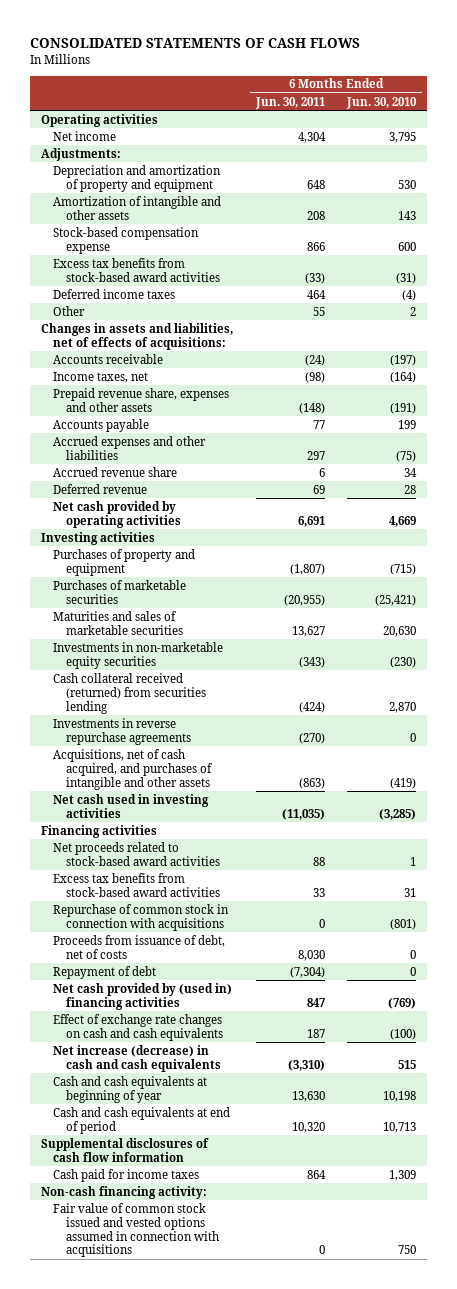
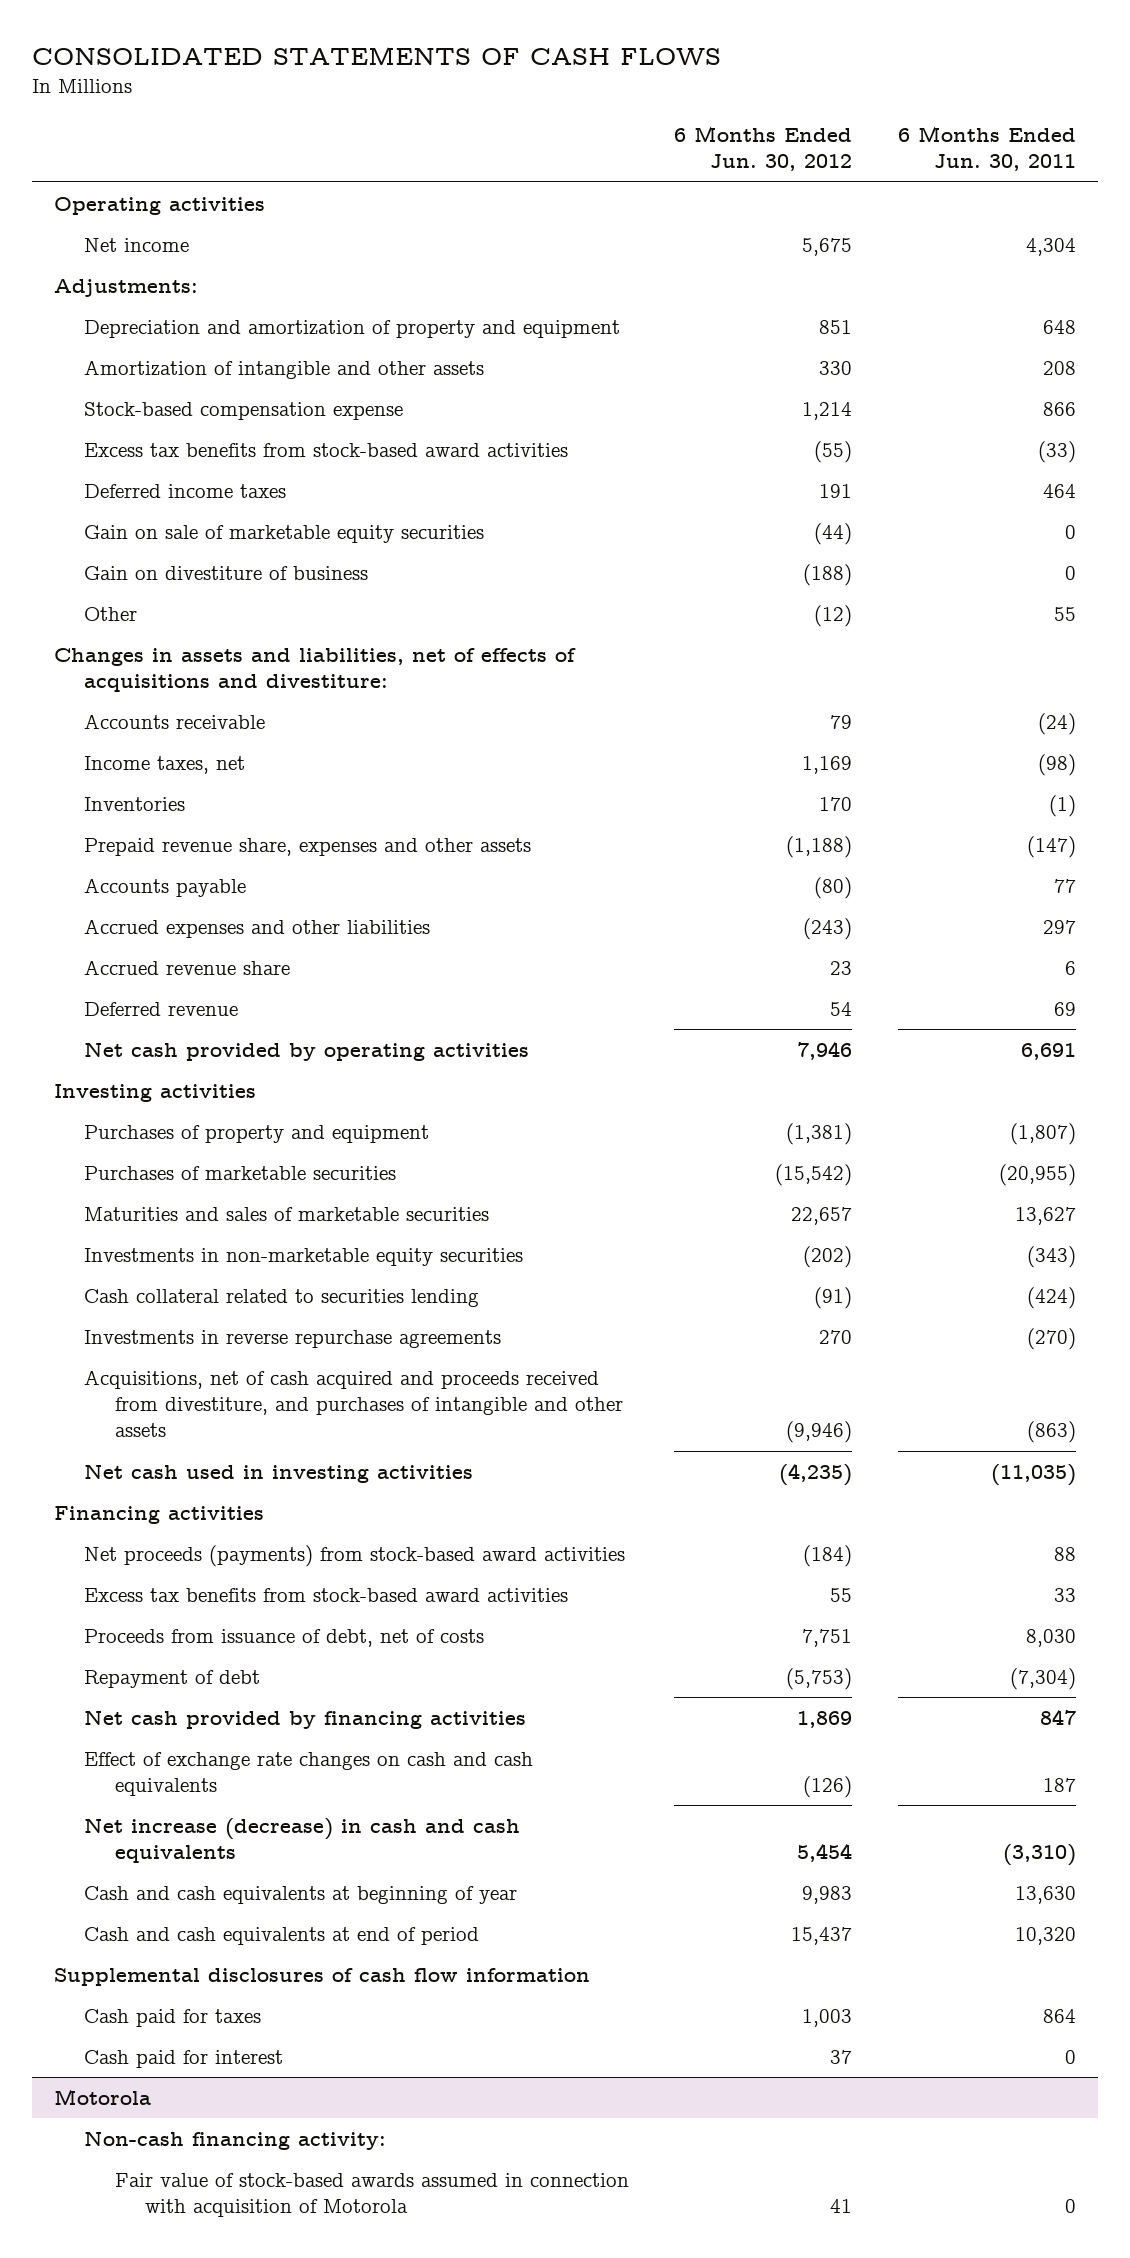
- | 6 Months Ended Jun. 30, 2011 | 6 Months Ended Jun. 30, 2010
+ | 6 Months Ended Jun. 30, 2012 | 6 Months Ended Jun. 30, 2011
+ Gain on sale of marketable equity securities | (44) | 0
+ Gain on divestiture of business | (188) | 0
- Changes in assets and liabilities, net of effects of acquisitions:
+ Changes in assets and liabilities, net of effects of acquisitions and divestiture:
- Prepaid revenue share, expenses and other assets | (148) | (191)
+ Inventories | 170 | (1)
+ Prepaid revenue share, expenses and other assets | (1,188) | (147)
- Cash collateral received (returned) from securities lending | (424) | 2,870
+ Cash collateral related to securities lending | (91) | (424)
- Acquisitions, net of cash acquired, and purchases of intangible and other assets | (863) | (419)
+ Acquisitions, net of cash acquired and proceeds received from divestiture, and purchases of intangible and other assets | (9,946) | (863)
- Net proceeds related to stock-based award activities | 88 | 1
+ Net proceeds (payments) from stock-based award activities | (184) | 88
- Repurchase of common stock in connection with acquisitions | 0 | (801)
- Net cash provided by (used in) financing activities | 847 | (769)
+ Net cash provided by financing activities | 1,869 | 847
- Cash paid for income taxes | 864 | 1,309
+ Cash paid for taxes | 1,003 | 864
+ Cash paid for interest | 37 | 0
+ Motorola
- Fair value of common stock issued and vested options assumed in connection with acquisitions | 0 | 750
+ Fair value of stock-based awards assumed in connection with acquisition of Motorola | 41 | 0

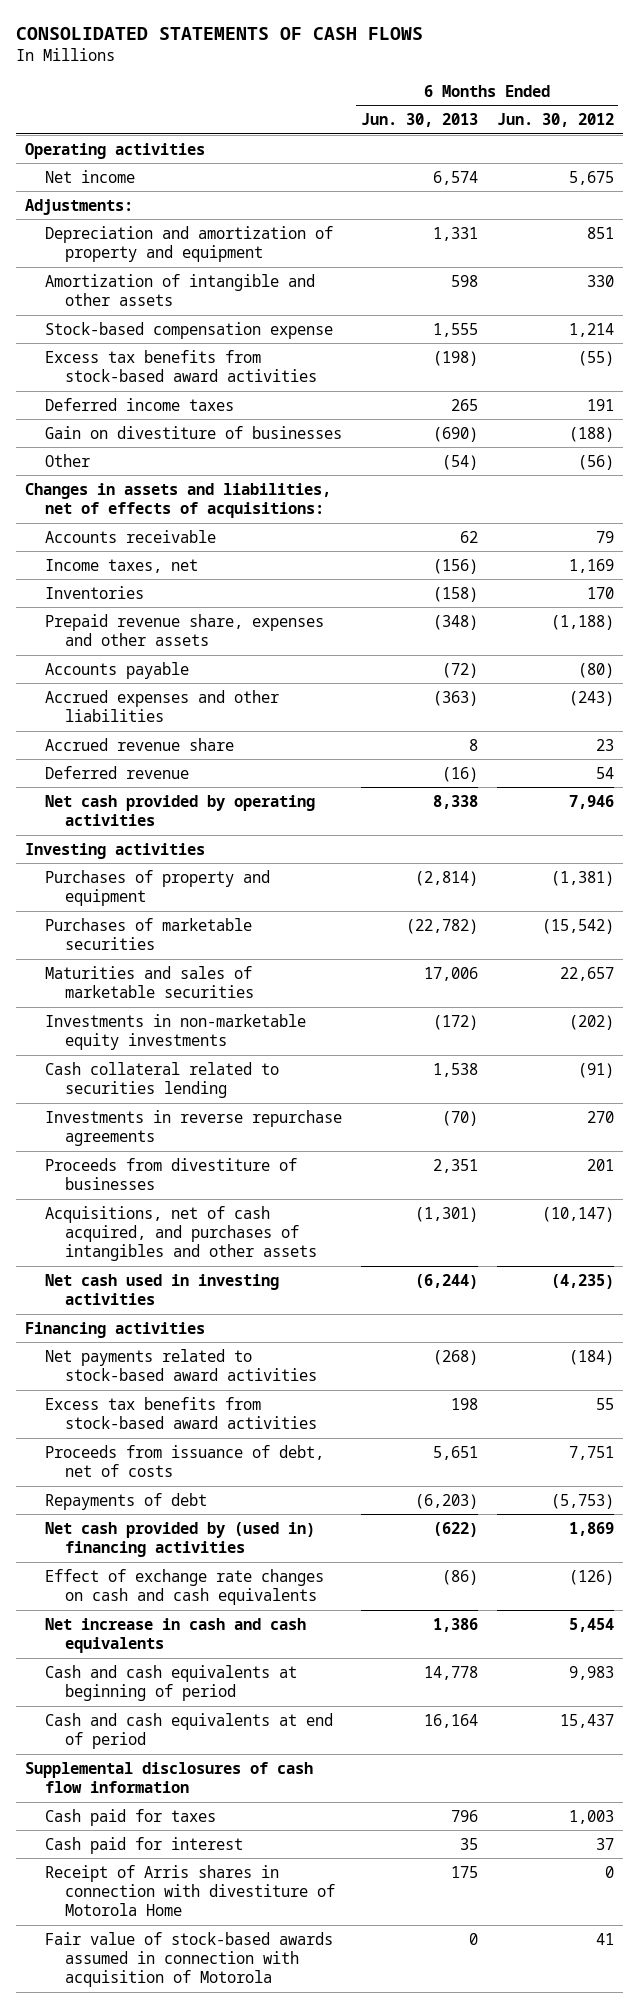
- | 6 Months Ended Jun. 30, 2012 | 6 Months Ended Jun. 30, 2011
+ | 6 Months Ended Jun. 30, 2013 | 6 Months Ended Jun. 30, 2012
- Gain on sale of marketable equity securities | (44) | 0
- Gain on divestiture of business | (188) | 0
- Other | (12) | 55
- Changes in assets and liabilities, net of effects of acquisitions and divestiture:
+ Gain on divestiture of businesses | (690) | (188)
+ Other | (54) | (56)
+ Changes in assets and liabilities, net of effects of acquisitions:
- Investments in non-marketable equity securities | (202) | (343)
+ Investments in non-marketable equity investments | (172) | (202)
- Acquisitions, net of cash acquired and proceeds received from divestiture, and purchases of intangible and other assets | (9,946) | (863)
+ Proceeds from divestiture of businesses | 2,351 | 201
+ Acquisitions, net of cash acquired, and purchases of intangibles and other assets | (1,301) | (10,147)
- Net proceeds (payments) from stock-based award activities | (184) | 88
+ Net payments related to stock-based award activities | (268) | (184)
- Repayment of debt | (5,753) | (7,304)
- Net cash provided by financing activities | 1,869 | 847
+ Repayments of debt | (6,203) | (5,753)
+ Net cash provided by (used in) financing activities | (622) | 1,869
- Net increase (decrease) in cash and cash equivalents | 5,454 | (3,310)
- Cash and cash equivalents at beginning of year | 9,983 | 13,630
+ Net increase in cash and cash equivalents | 1,386 | 5,454
+ Cash and cash equivalents at beginning of period | 14,778 | 9,983
- Motorola
- Non-cash financing activity:
+ Receipt of Arris shares in connection with divestiture of Motorola Home | 175 | 0

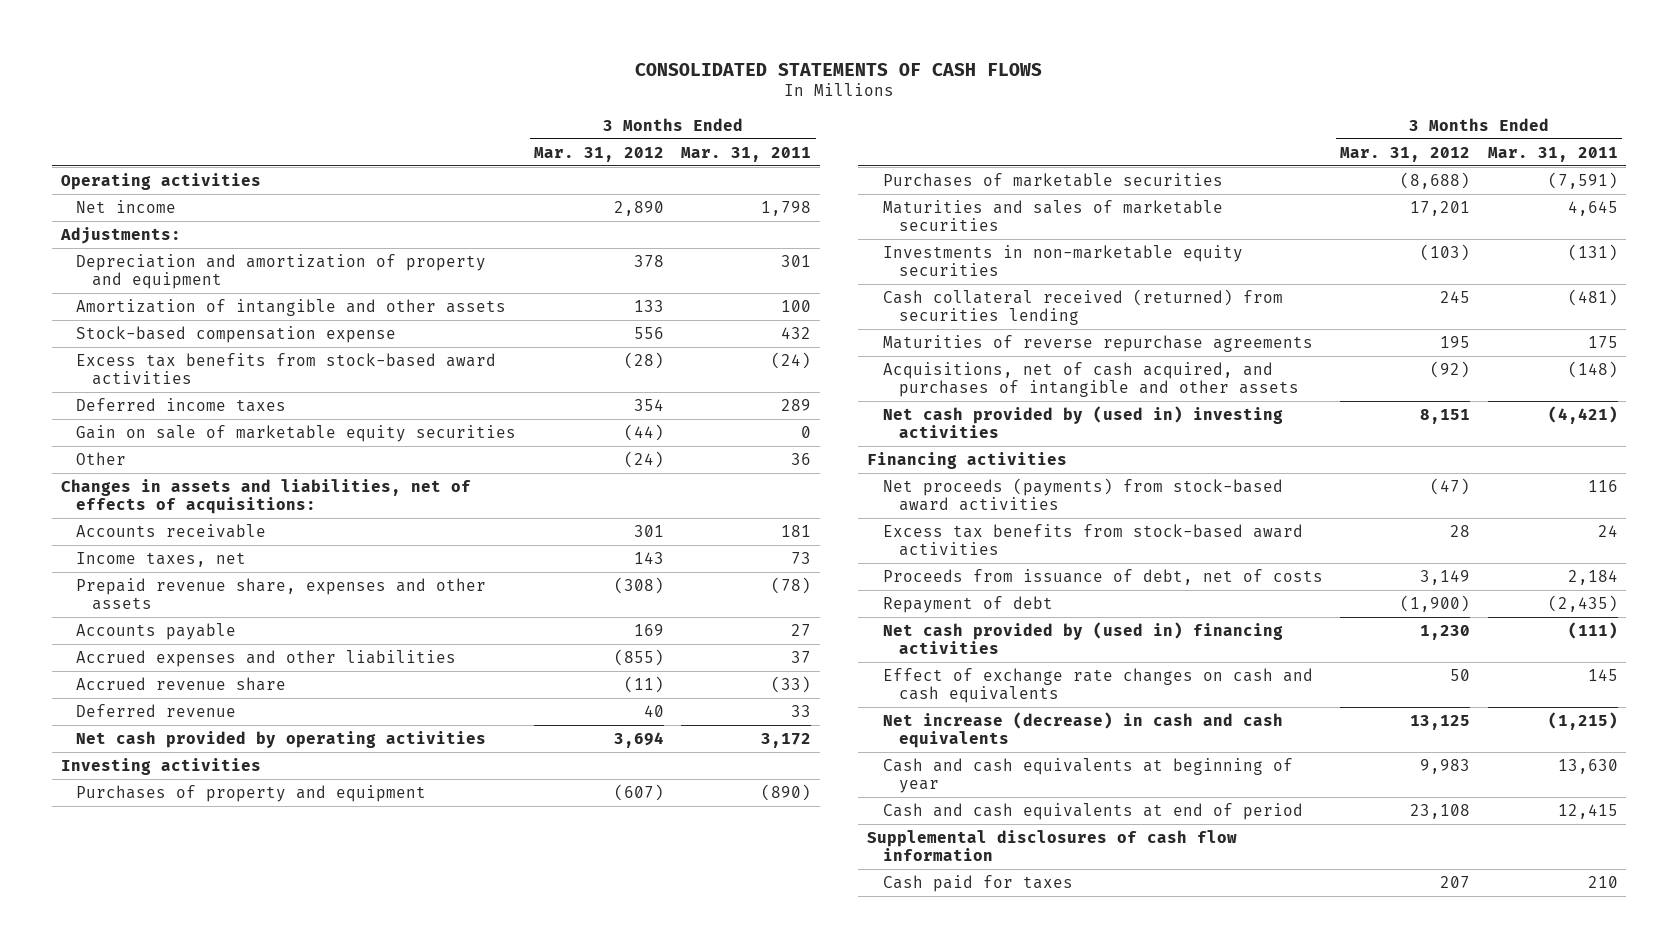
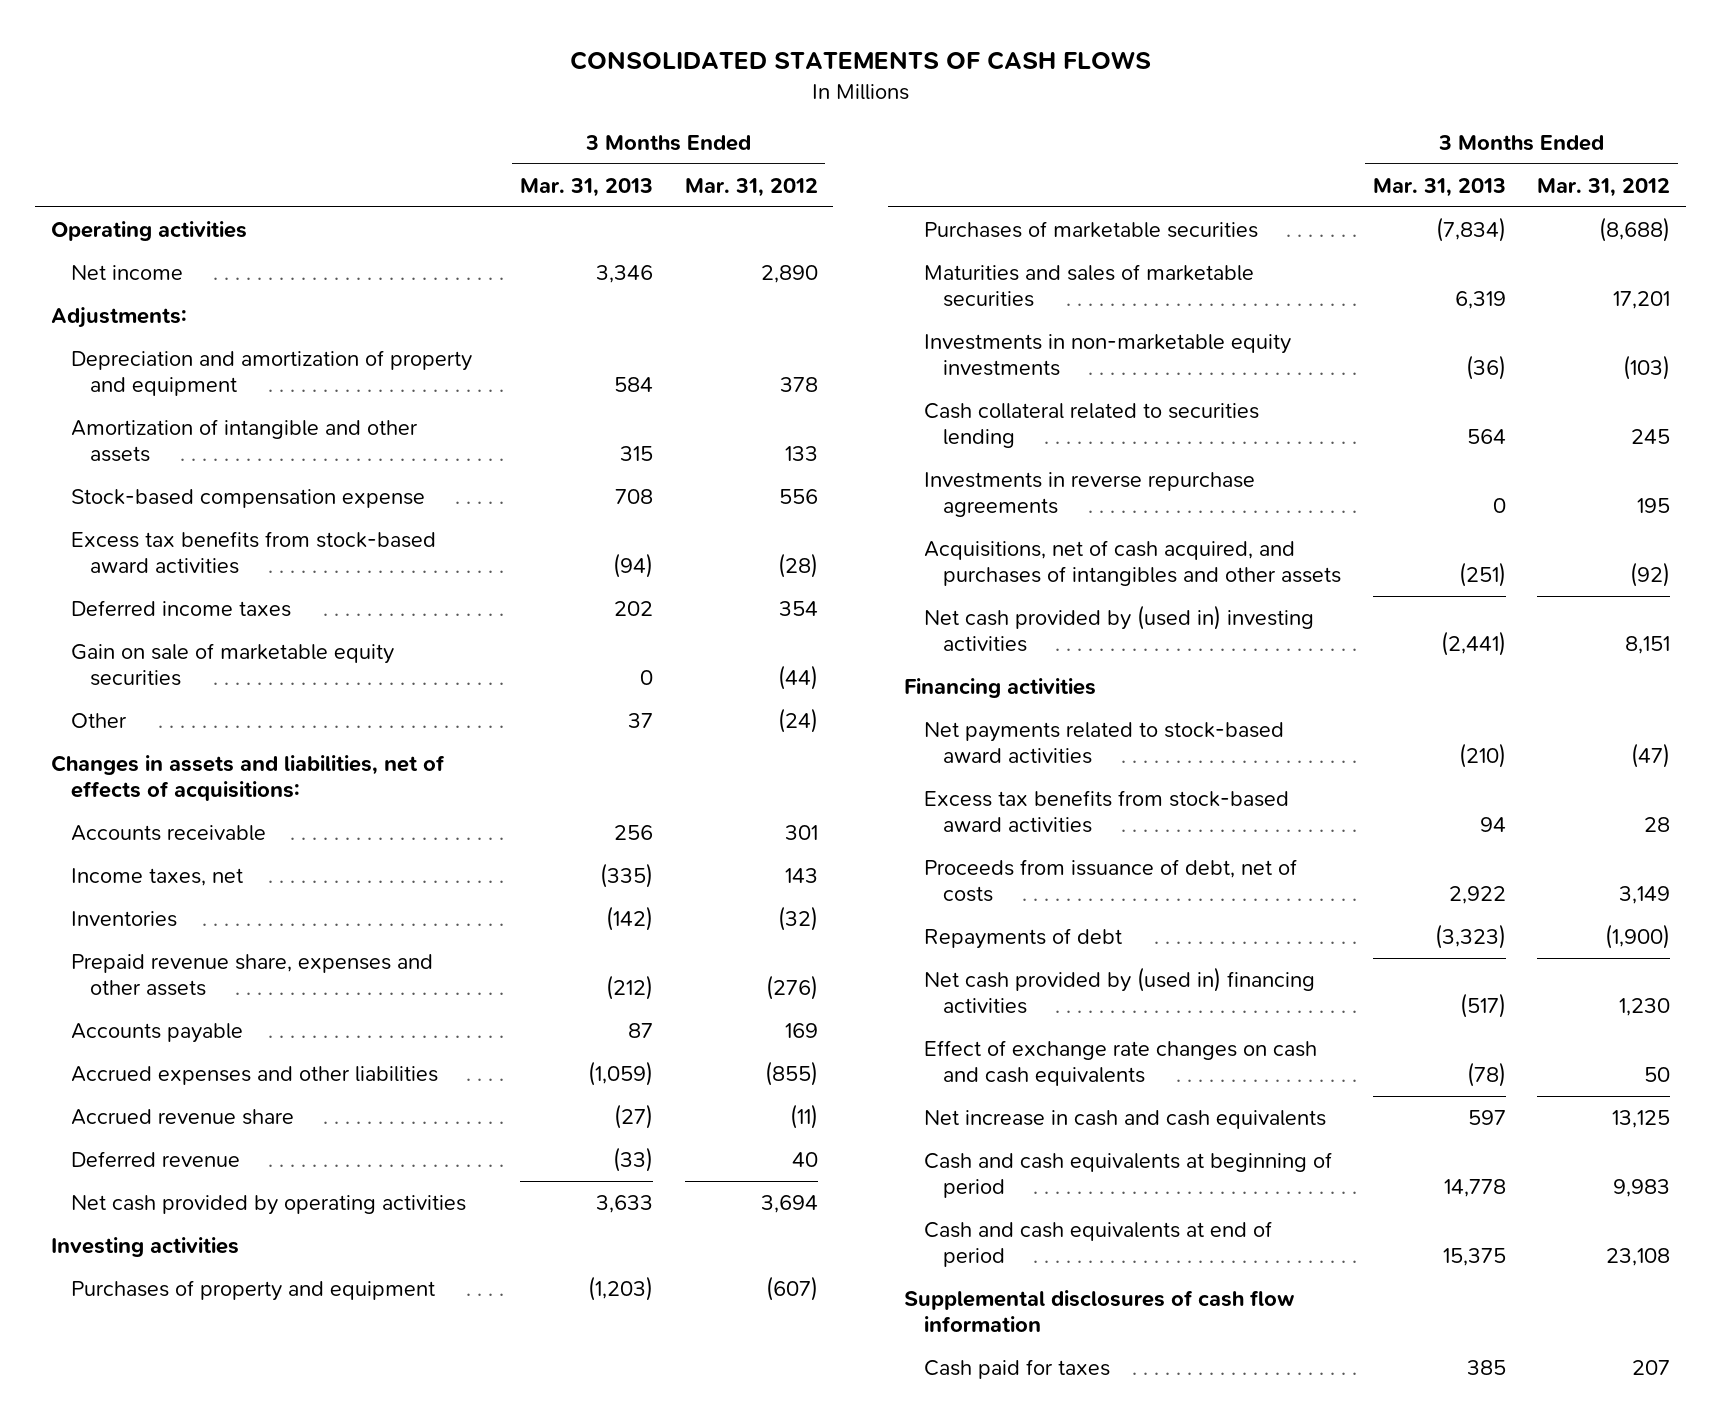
- | 3 Months Ended Mar. 31, 2012 | 3 Months Ended Mar. 31, 2011
+ | 3 Months Ended Mar. 31, 2013 | 3 Months Ended Mar. 31, 2012
- Prepaid revenue share, expenses and other assets | (308) | (78)
+ Inventories | (142) | (32)
+ Prepaid revenue share, expenses and other assets | (212) | (276)
- Investments in non-marketable equity securities | (103) | (131)
- Cash collateral received (returned) from securities lending | 245 | (481)
- Maturities of reverse repurchase agreements | 195 | 175
- Acquisitions, net of cash acquired, and purchases of intangible and other assets | (92) | (148)
+ Investments in non-marketable equity investments | (36) | (103)
+ Cash collateral related to securities lending | 564 | 245
+ Investments in reverse repurchase agreements | 0 | 195
+ Acquisitions, net of cash acquired, and purchases of intangibles and other assets | (251) | (92)
- Net proceeds (payments) from stock-based award activities | (47) | 116
+ Net payments related to stock-based award activities | (210) | (47)
- Repayment of debt | (1,900) | (2,435)
+ Repayments of debt | (3,323) | (1,900)
- Net increase (decrease) in cash and cash equivalents | 13,125 | (1,215)
- Cash and cash equivalents at beginning of year | 9,983 | 13,630
+ Net increase in cash and cash equivalents | 597 | 13,125
+ Cash and cash equivalents at beginning of period | 14,778 | 9,983

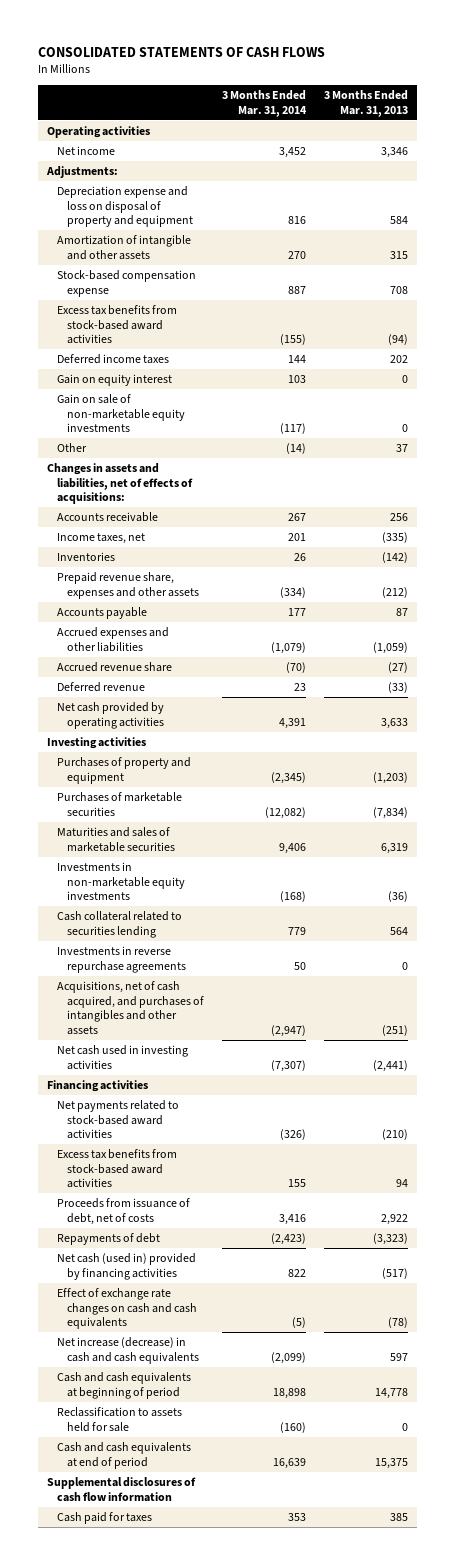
- | 3 Months Ended Mar. 31, 2013 | 3 Months Ended Mar. 31, 2012
+ | 3 Months Ended Mar. 31, 2014 | 3 Months Ended Mar. 31, 2013
- Depreciation and amortization of property and equipment | 584 | 378
+ Depreciation expense and loss on disposal of property and equipment | 816 | 584
- Gain on sale of marketable equity securities | 0 | (44)
+ Gain on equity interest | 103 | 0
+ Gain on sale of non-marketable equity investments | (117) | 0
- Net cash provided by (used in) investing activities | (2,441) | 8,151
+ Net cash used in investing activities | (7,307) | (2,441)
- Net cash provided by (used in) financing activities | (517) | 1,230
+ Net cash (used in) provided by financing activities | 822 | (517)
- Net increase in cash and cash equivalents | 597 | 13,125
+ Net increase (decrease) in cash and cash equivalents | (2,099) | 597
+ Reclassification to assets held for sale | (160) | 0

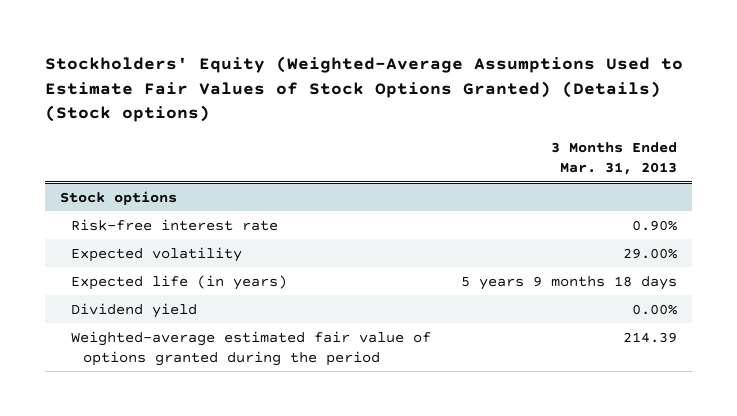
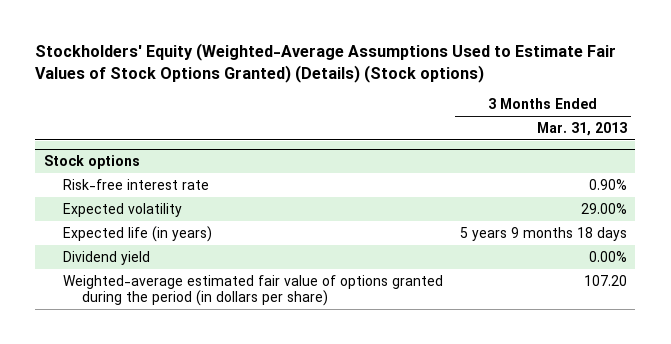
@ Stock options
- Weighted-average estimated fair value of options granted during the period | 214.39
+ Weighted-average estimated fair value of options granted during the period (in dollars per share) | 107.20

